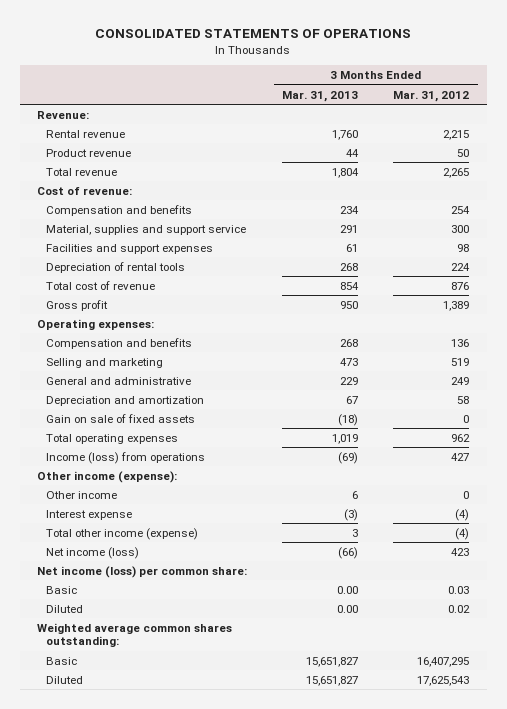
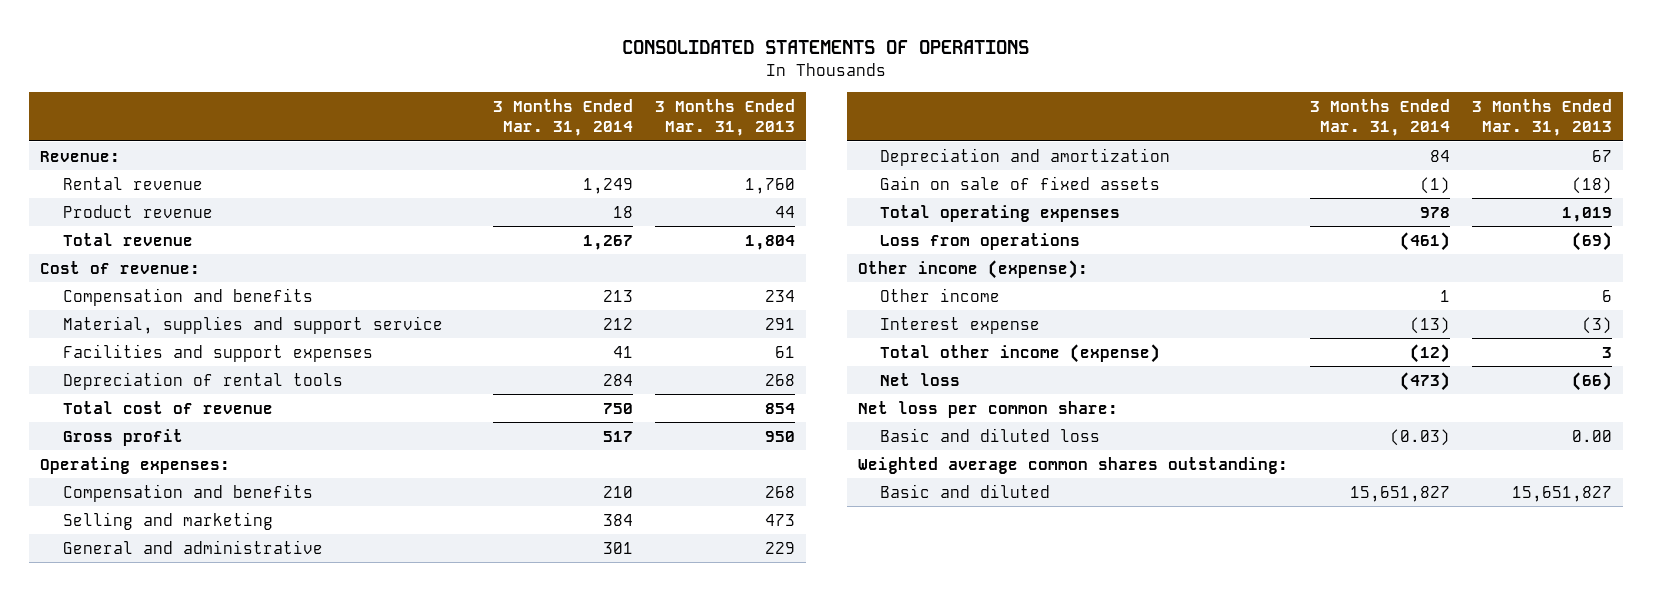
- | 3 Months Ended Mar. 31, 2013 | 3 Months Ended Mar. 31, 2012
+ | 3 Months Ended Mar. 31, 2014 | 3 Months Ended Mar. 31, 2013
- Income (loss) from operations | (69) | 427
+ Loss from operations | (461) | (69)
- Net income (loss) | (66) | 423
- Net income (loss) per common share:
- Basic | 0.00 | 0.03
- Diluted | 0.00 | 0.02
+ Net loss | (473) | (66)
+ Net loss per common share:
+ Basic and diluted loss | (0.03) | 0.00
- Basic | 15,651,827 | 16,407,295
- Diluted | 15,651,827 | 17,625,543
+ Basic and diluted | 15,651,827 | 15,651,827

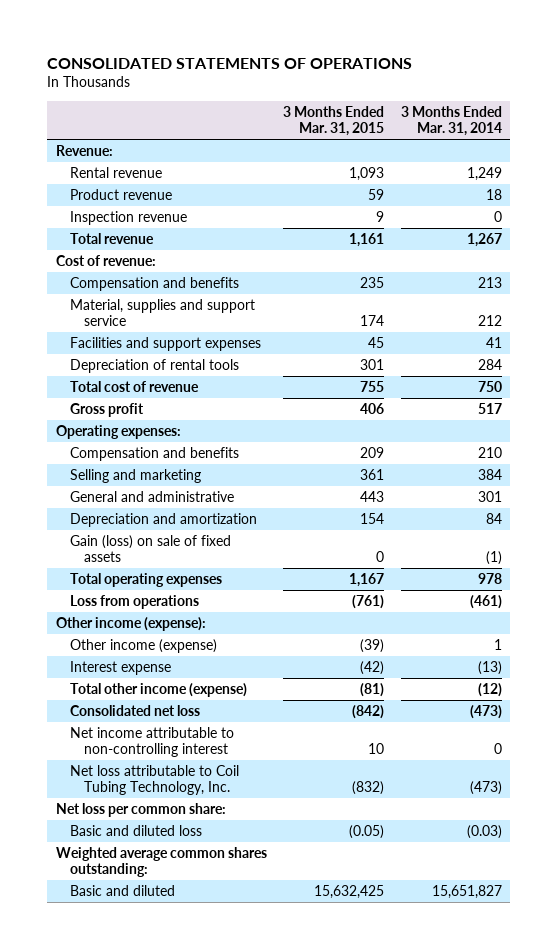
- | 3 Months Ended Mar. 31, 2014 | 3 Months Ended Mar. 31, 2013
+ | 3 Months Ended Mar. 31, 2015 | 3 Months Ended Mar. 31, 2014
+ Inspection revenue | 9 | 0
- Gain on sale of fixed assets | (1) | (18)
+ Gain (loss) on sale of fixed assets | 0 | (1)
- Other income | 1 | 6
+ Other income (expense) | (39) | 1
- Net loss | (473) | (66)
+ Consolidated net loss | (842) | (473)
+ Net income attributable to non-controlling interest | 10 | 0
+ Net loss attributable to Coil Tubing Technology, Inc. | (832) | (473)

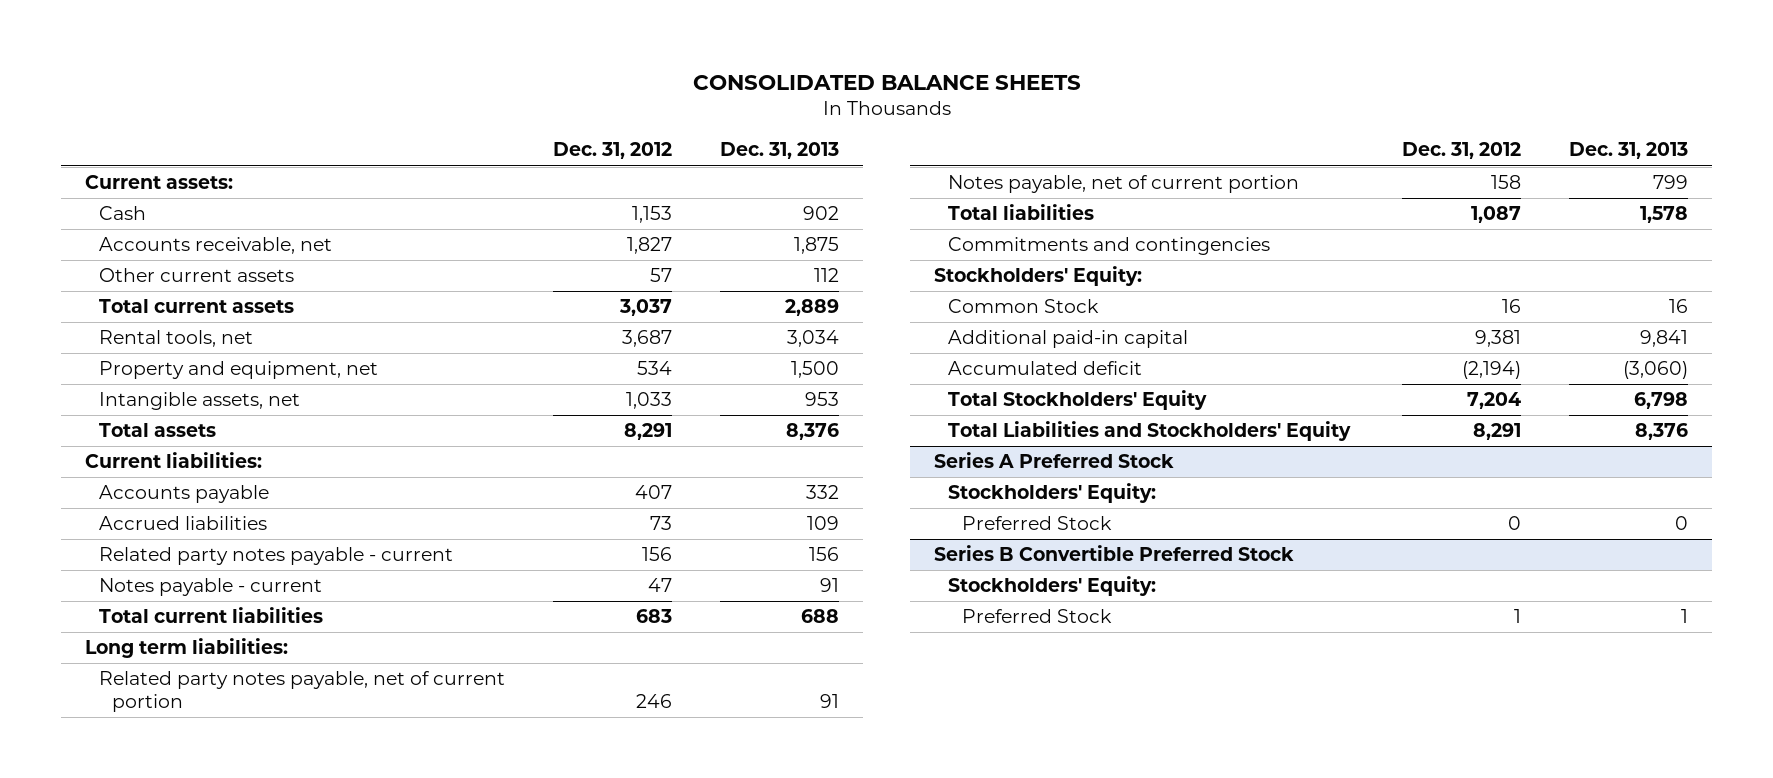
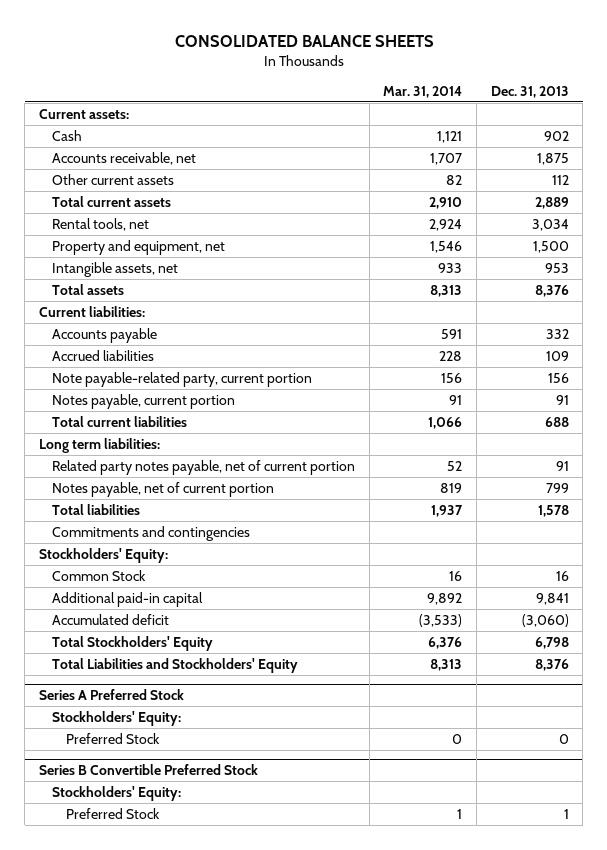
- | Dec. 31, 2012 | Dec. 31, 2013
+ | Mar. 31, 2014 | Dec. 31, 2013
- Related party notes payable - current | 156 | 156
- Notes payable - current | 47 | 91
+ Note payable-related party, current portion | 156 | 156
+ Notes payable, current portion | 91 | 91

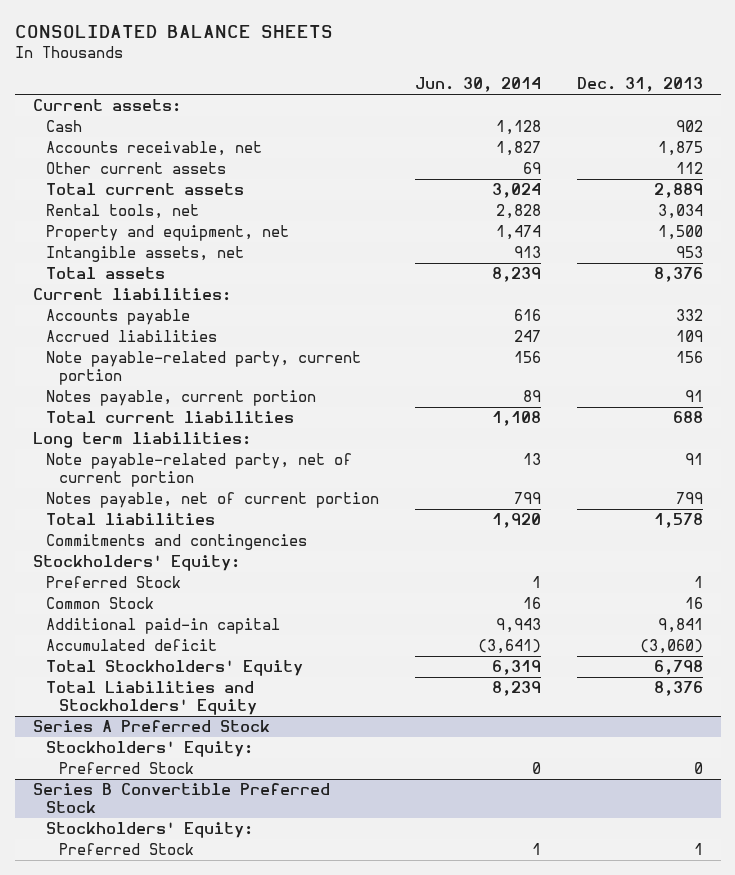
- | Mar. 31, 2014 | Dec. 31, 2013
+ | Jun. 30, 2014 | Dec. 31, 2013
- Related party notes payable, net of current portion | 52 | 91
+ Note payable-related party, net of current portion | 13 | 91
+ Preferred Stock | 1 | 1

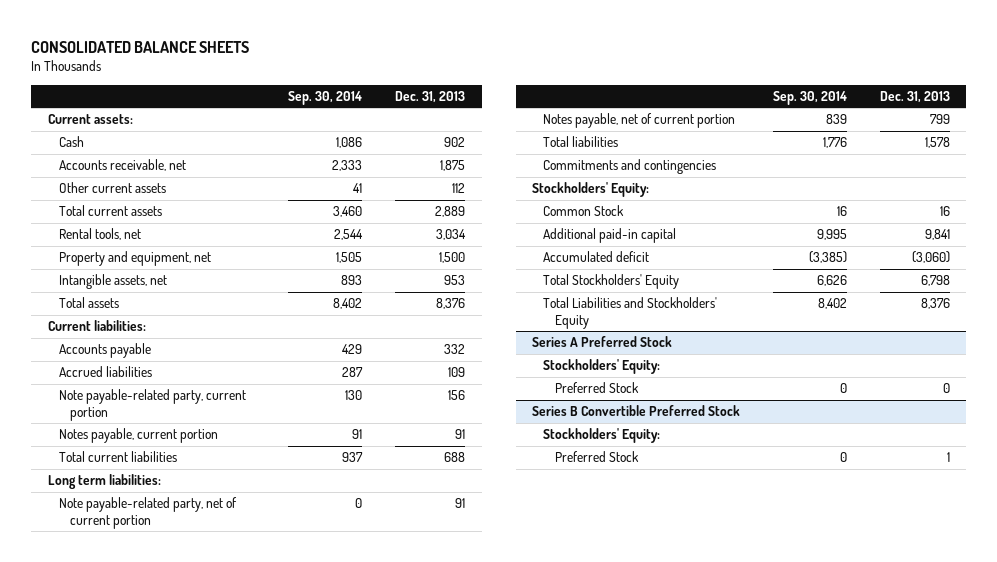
- | Jun. 30, 2014 | Dec. 31, 2013
+ | Sep. 30, 2014 | Dec. 31, 2013
- Preferred Stock | 1 | 1

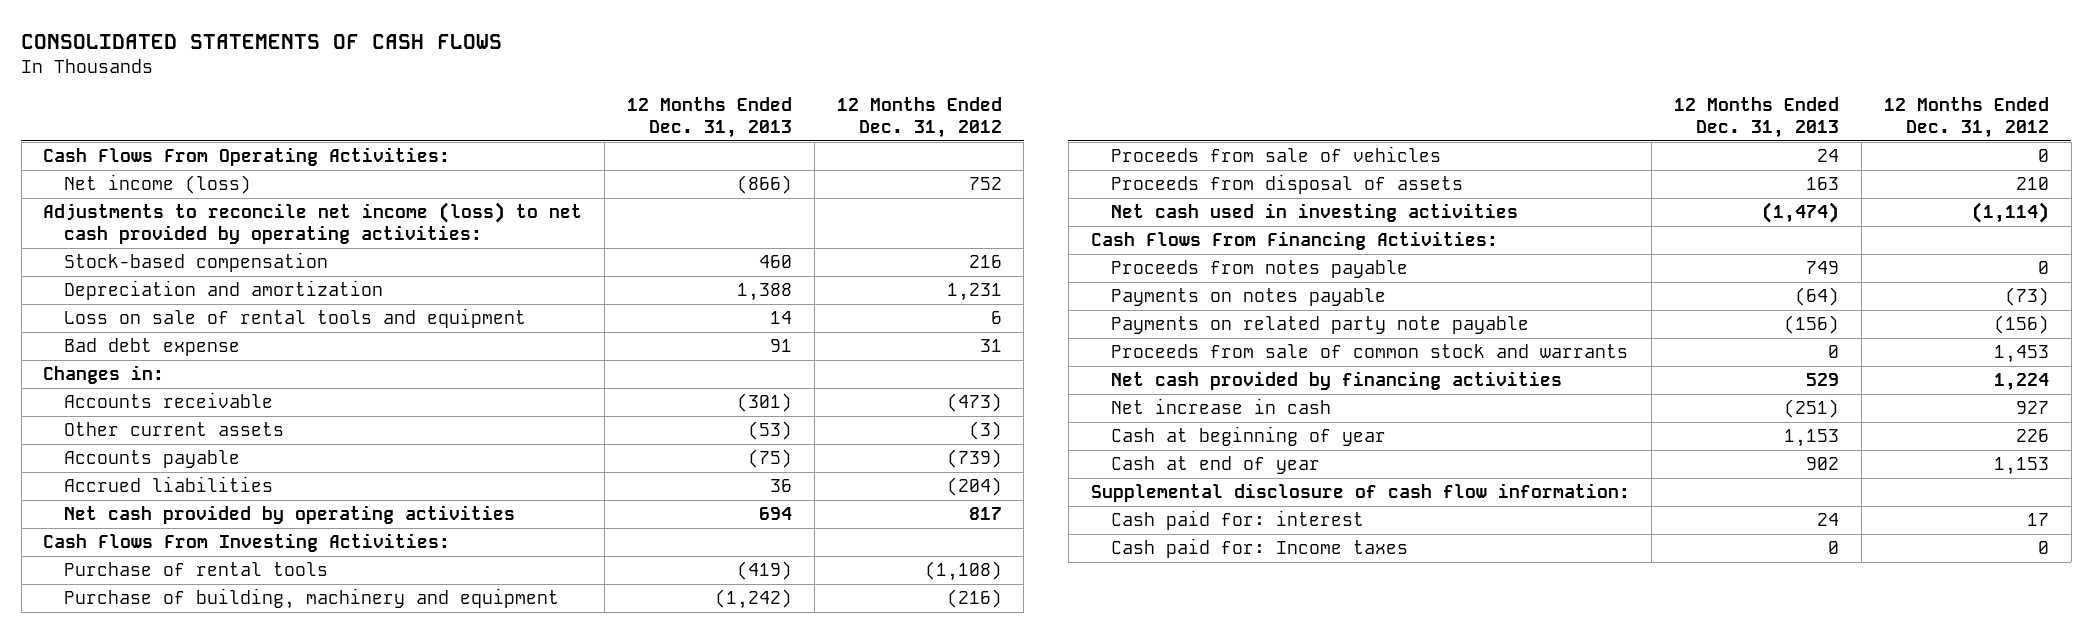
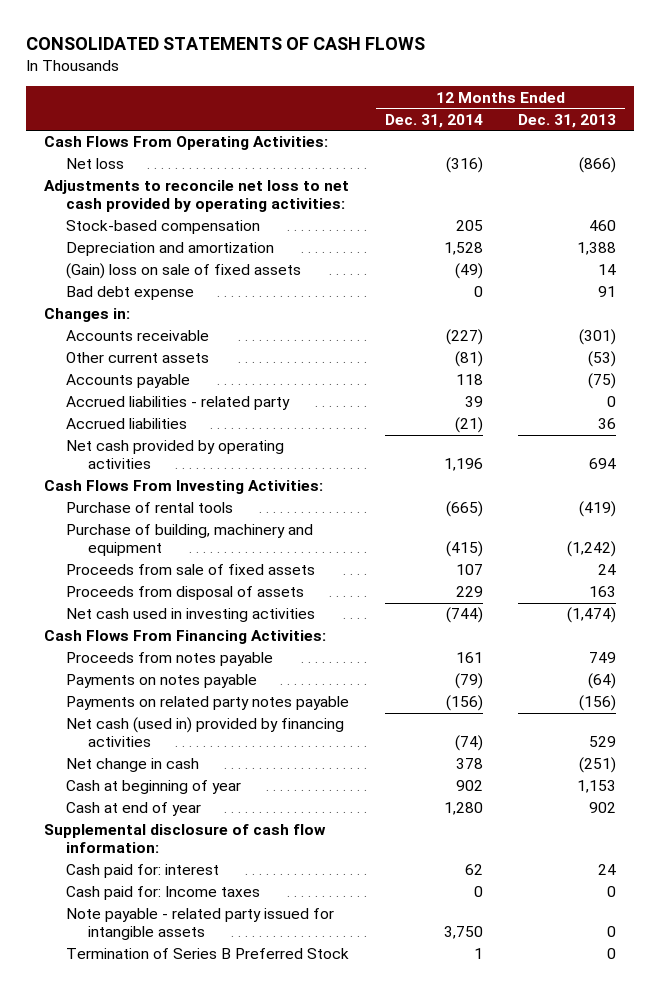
- | 12 Months Ended Dec. 31, 2013 | 12 Months Ended Dec. 31, 2012
+ | 12 Months Ended Dec. 31, 2014 | 12 Months Ended Dec. 31, 2013
- Net income (loss) | (866) | 752
- Adjustments to reconcile net income (loss) to net cash provided by operating activities:
+ Net loss | (316) | (866)
+ Adjustments to reconcile net loss to net cash provided by operating activities:
- Loss on sale of rental tools and equipment | 14 | 6
+ (Gain) loss on sale of fixed assets | (49) | 14
+ Accrued liabilities - related party | 39 | 0
- Proceeds from sale of vehicles | 24 | 0
+ Proceeds from sale of fixed assets | 107 | 24
- Payments on related party note payable | (156) | (156)
- Proceeds from sale of common stock and warrants | 0 | 1,453
- Net cash provided by financing activities | 529 | 1,224
- Net increase in cash | (251) | 927
+ Payments on related party notes payable | (156) | (156)
+ Net cash (used in) provided by financing activities | (74) | 529
+ Net change in cash | 378 | (251)
+ Note payable - related party issued for intangible assets | 3,750 | 0
+ Termination of Series B Preferred Stock | 1 | 0

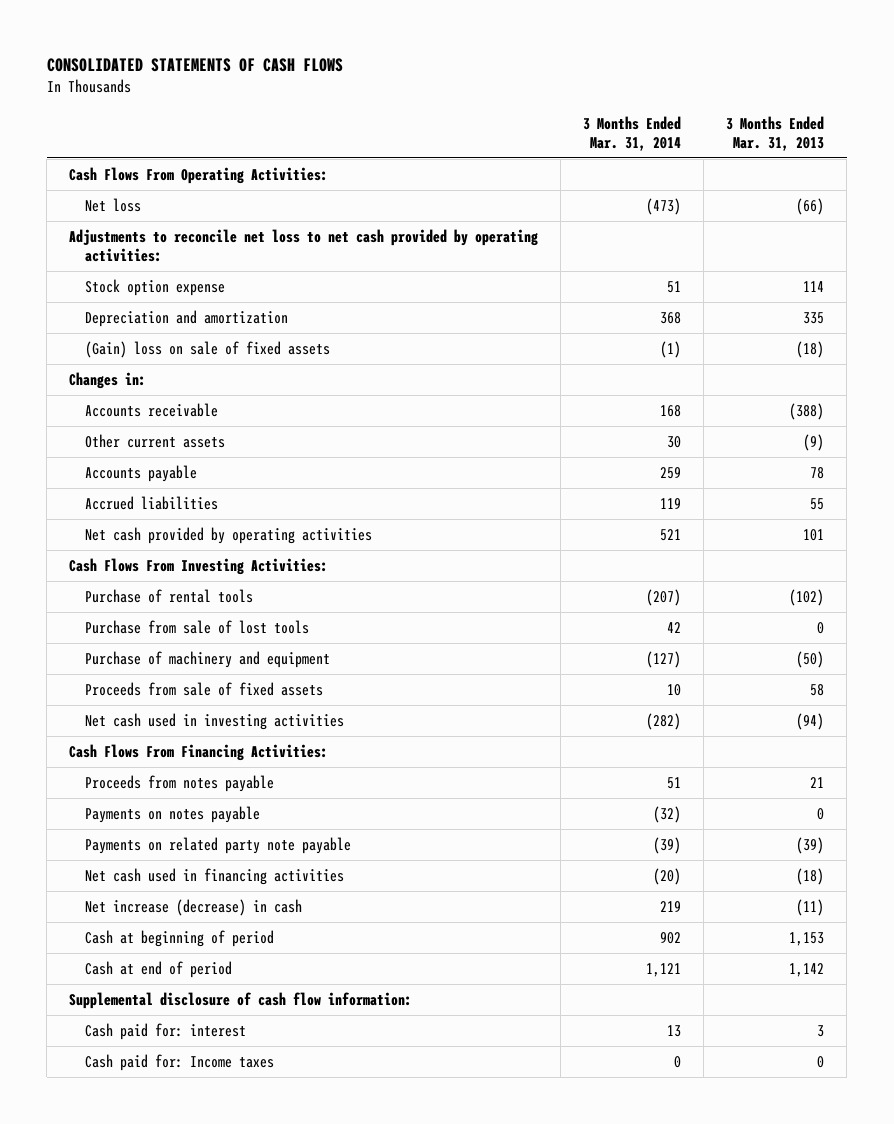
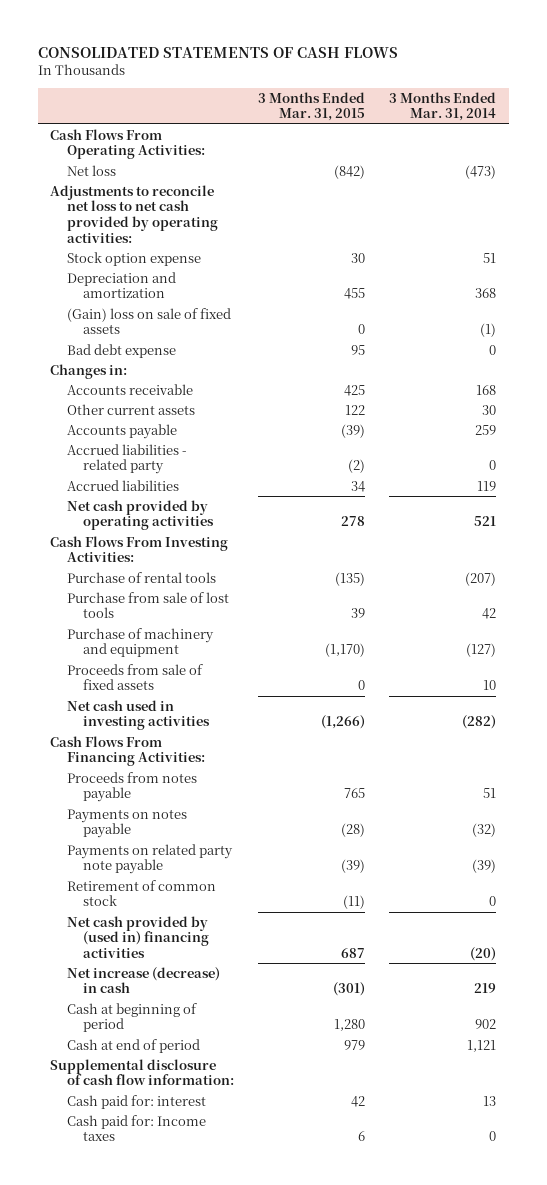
- | 3 Months Ended Mar. 31, 2014 | 3 Months Ended Mar. 31, 2013
+ | 3 Months Ended Mar. 31, 2015 | 3 Months Ended Mar. 31, 2014
+ Bad debt expense | 95 | 0
+ Accrued liabilities - related party | (2) | 0
- Net cash used in financing activities | (20) | (18)
+ Retirement of common stock | (11) | 0
+ Net cash provided by (used in) financing activities | 687 | (20)

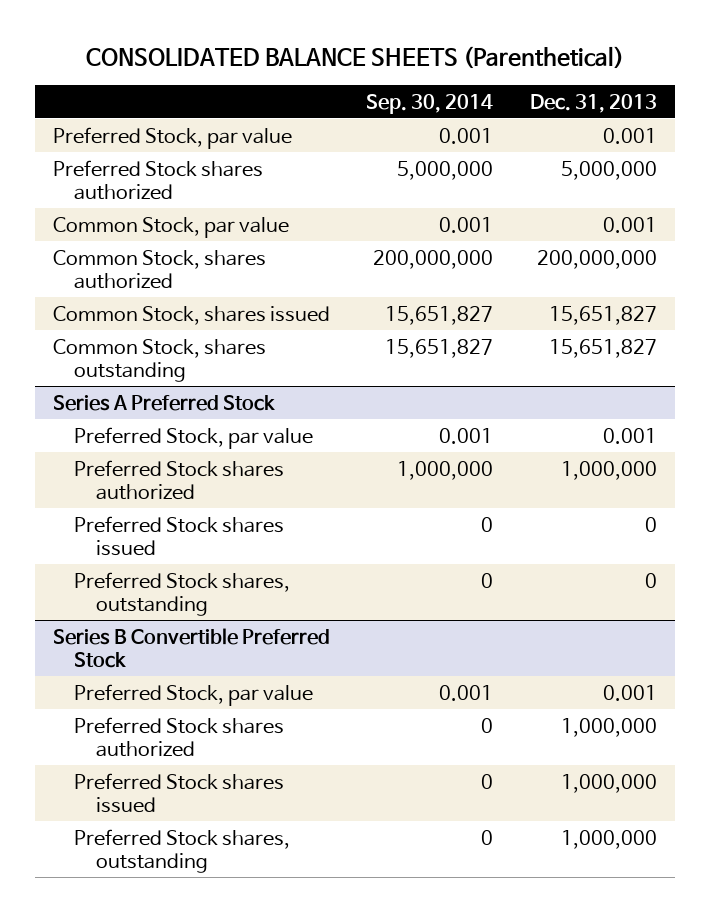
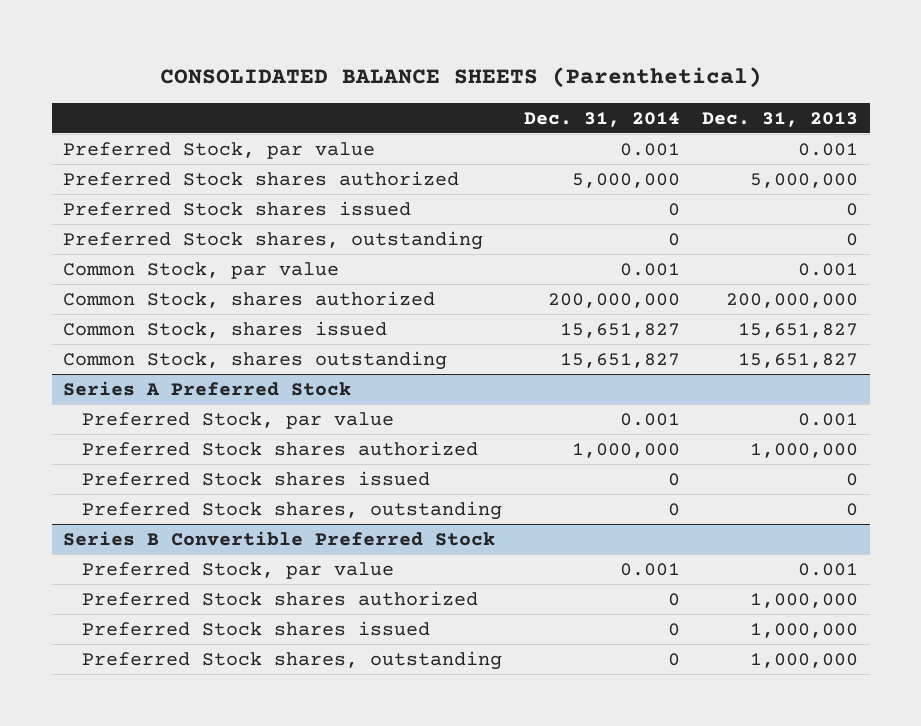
- | Sep. 30, 2014 | Dec. 31, 2013
+ | Dec. 31, 2014 | Dec. 31, 2013
+ Preferred Stock shares issued | 0 | 0
+ Preferred Stock shares, outstanding | 0 | 0

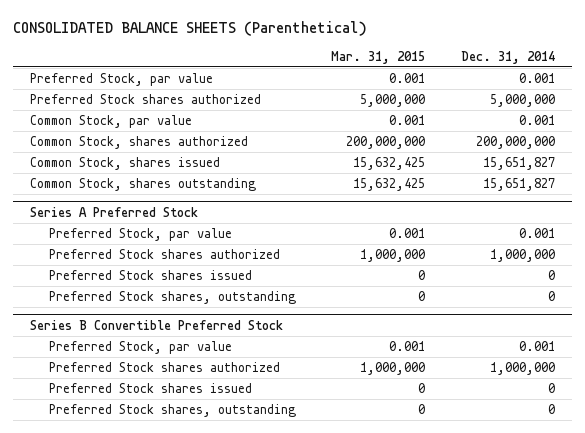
- | Dec. 31, 2014 | Dec. 31, 2013
+ | Mar. 31, 2015 | Dec. 31, 2014
- Preferred Stock shares issued | 0 | 0
- Preferred Stock shares, outstanding | 0 | 0
@ Series B Convertible Preferred Stock
- Preferred Stock shares authorized | 0 | 1,000,000
+ Preferred Stock shares authorized | 1,000,000 | 1,000,000

